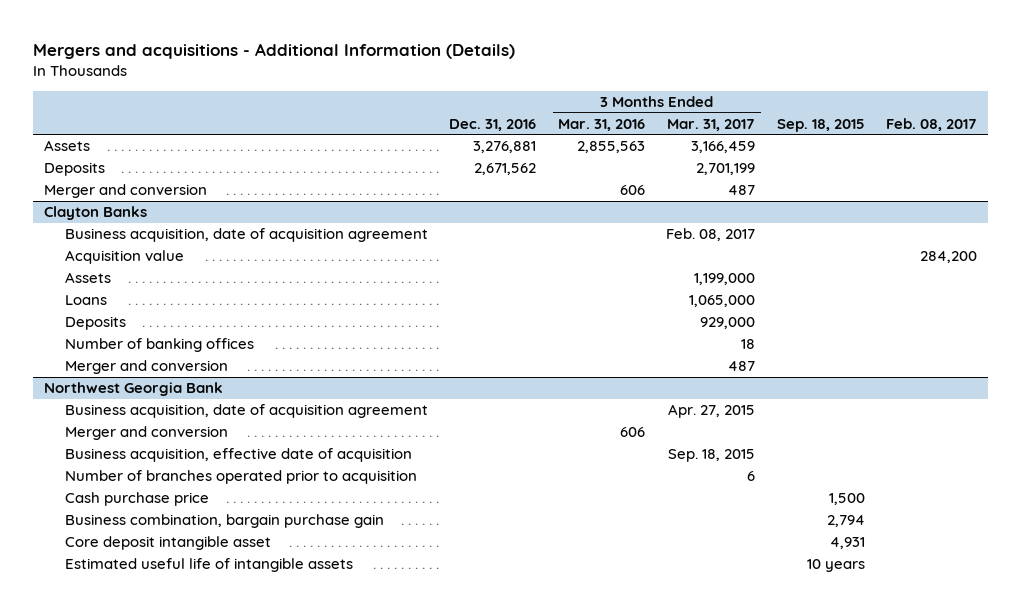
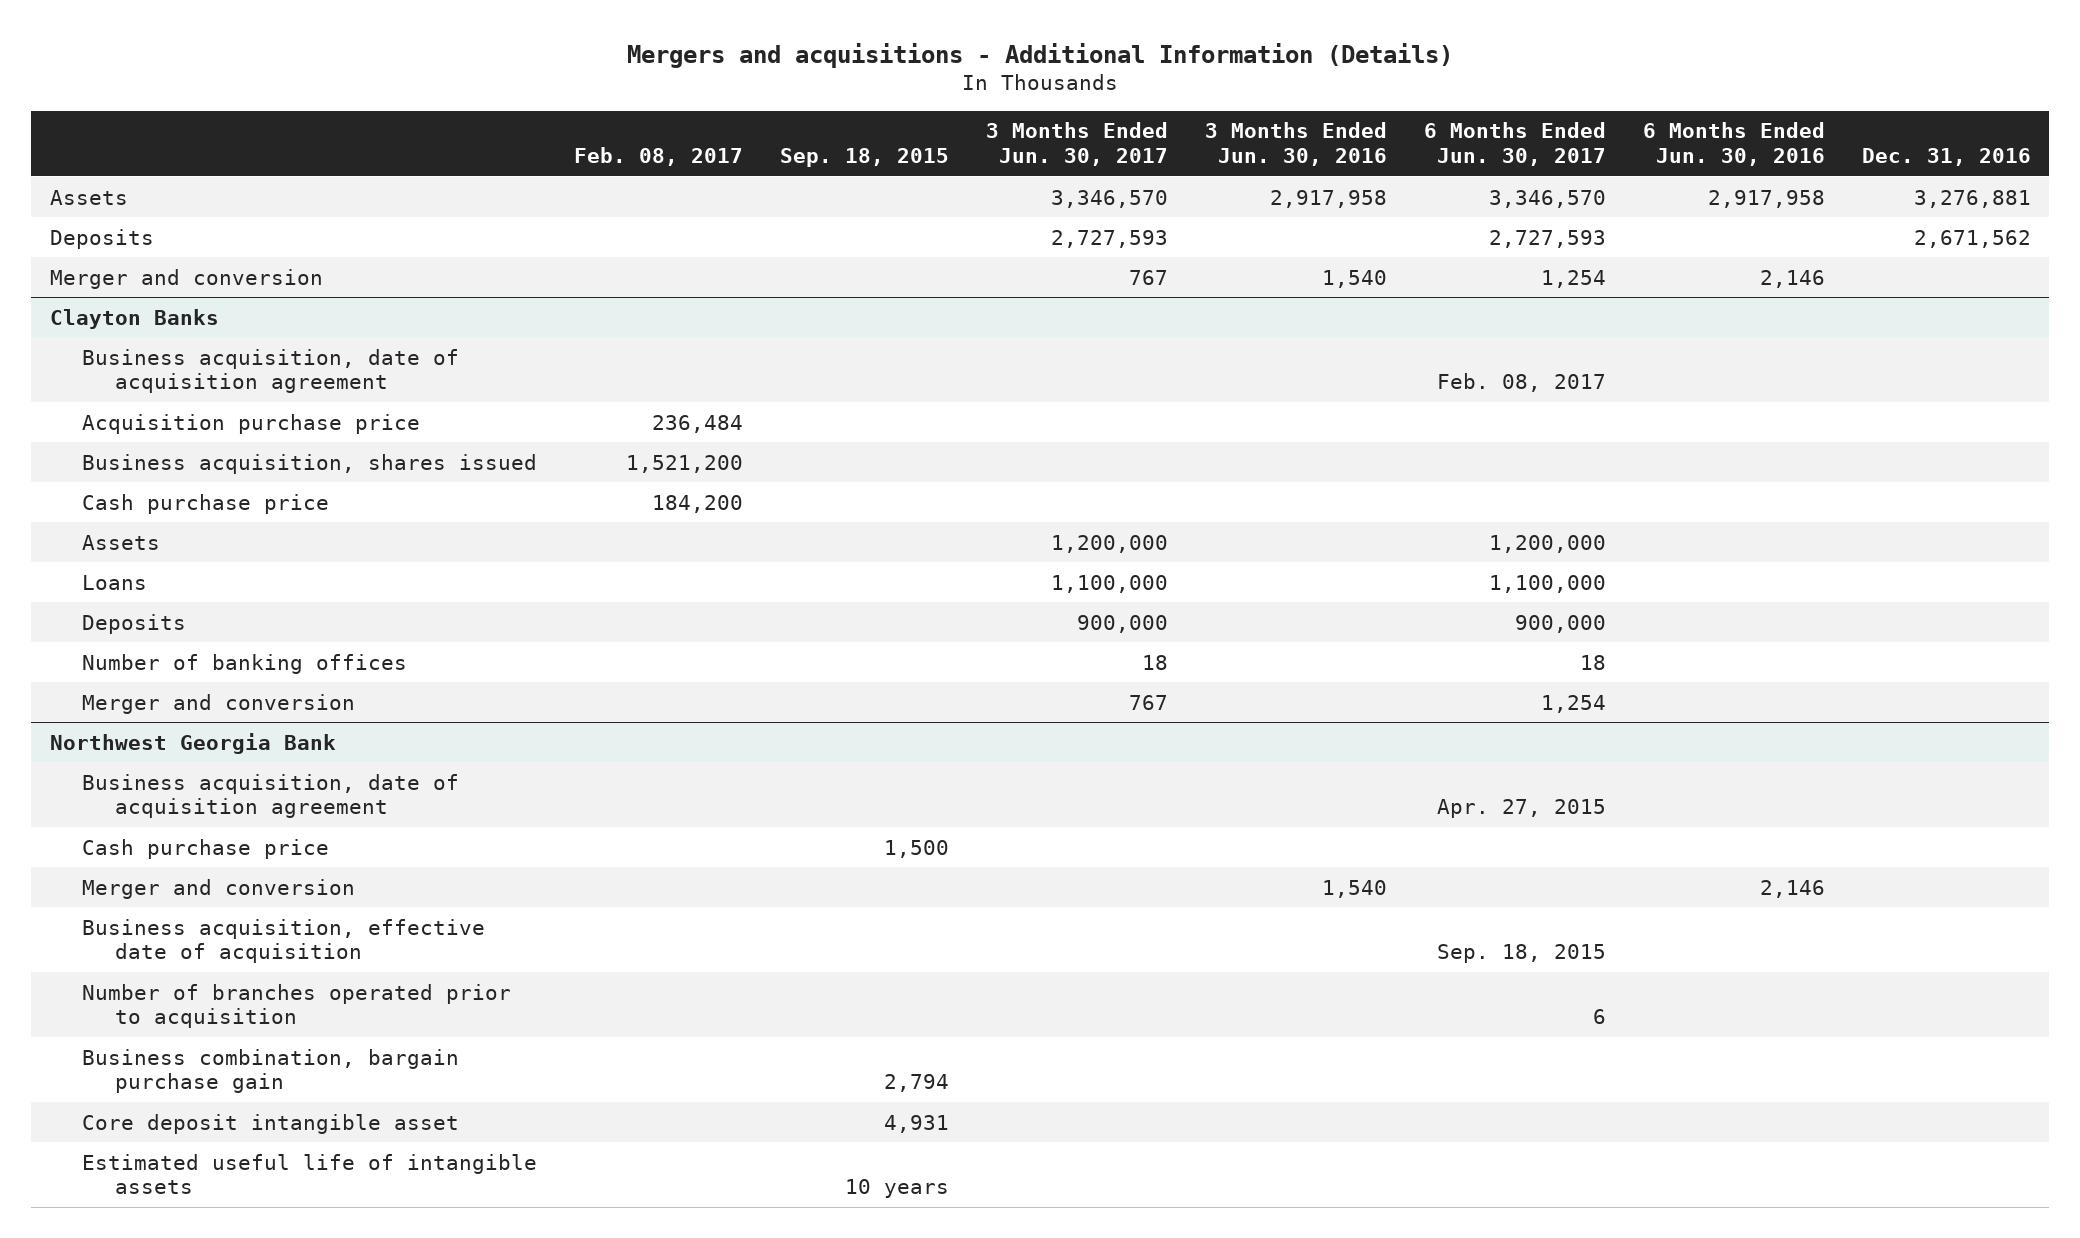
- | Dec. 31, 2016 | 3 Months Ended Mar. 31, 2016 | 3 Months Ended Mar. 31, 2017 | Sep. 18, 2015 | Feb. 08, 2017
+ | Feb. 08, 2017 | Sep. 18, 2015 | 3 Months Ended Jun. 30, 2017 | 3 Months Ended Jun. 30, 2016 | 6 Months Ended Jun. 30, 2017 | 6 Months Ended Jun. 30, 2016 | Dec. 31, 2016
@ Clayton Banks
- Acquisition value | | | | | 284,200
+ Acquisition purchase price | 236,484 | | | | | |
+ Business acquisition, shares issued | 1,521,200 | | | | | |
+ Cash purchase price | 184,200 | | | | | |
@ Northwest Georgia Bank
moved up: Cash purchase price | | 1,500 | | | | |

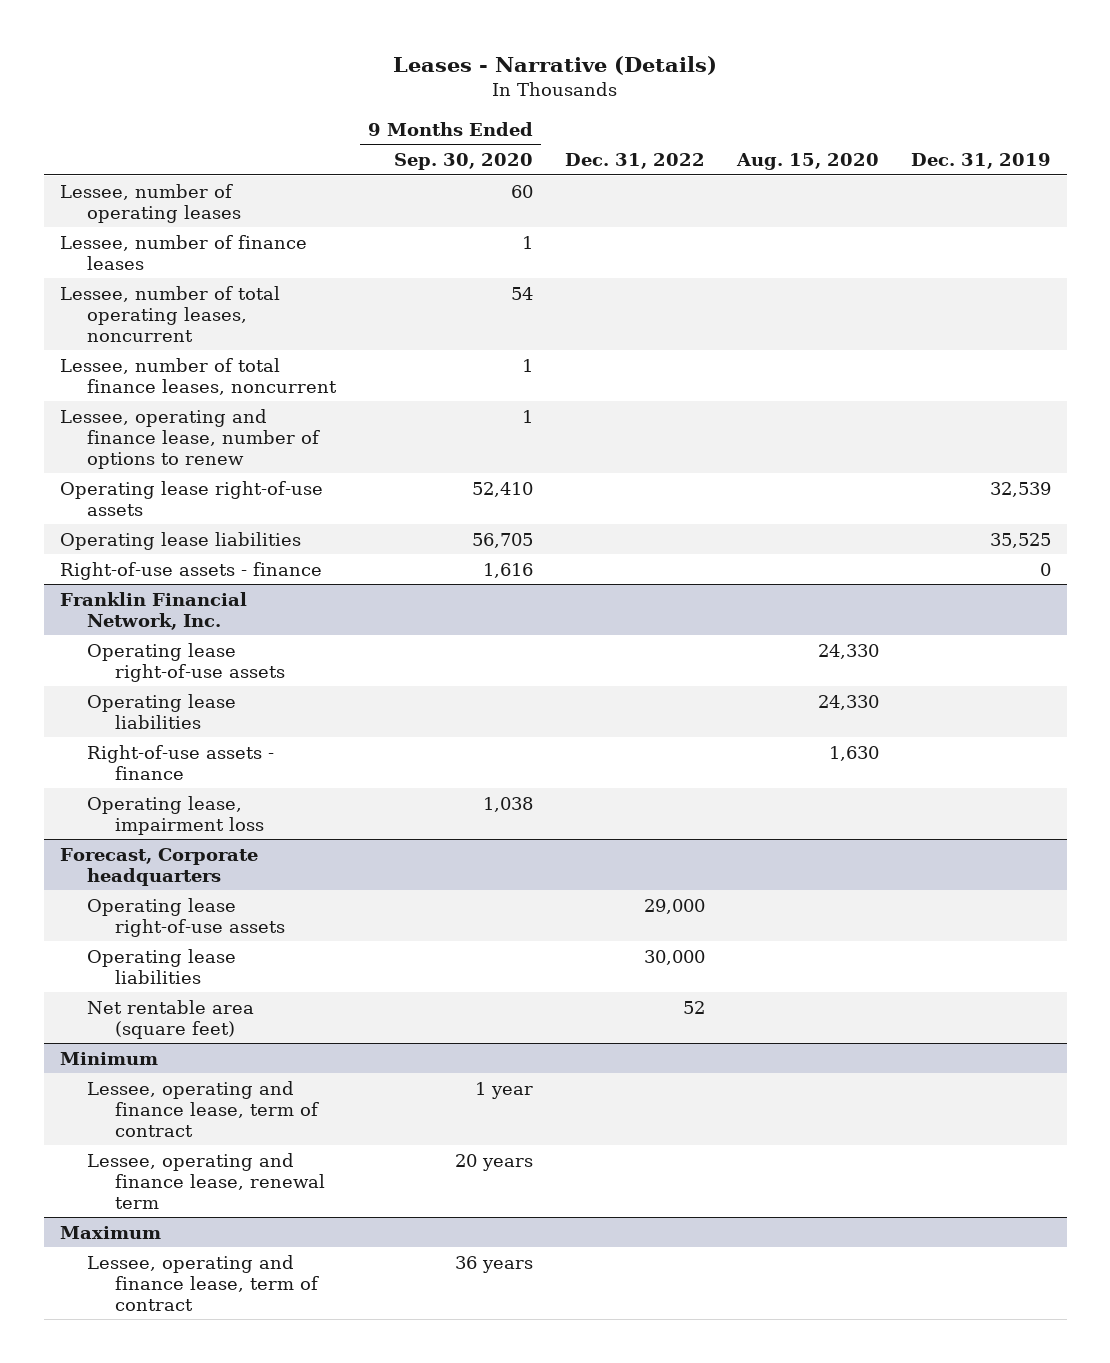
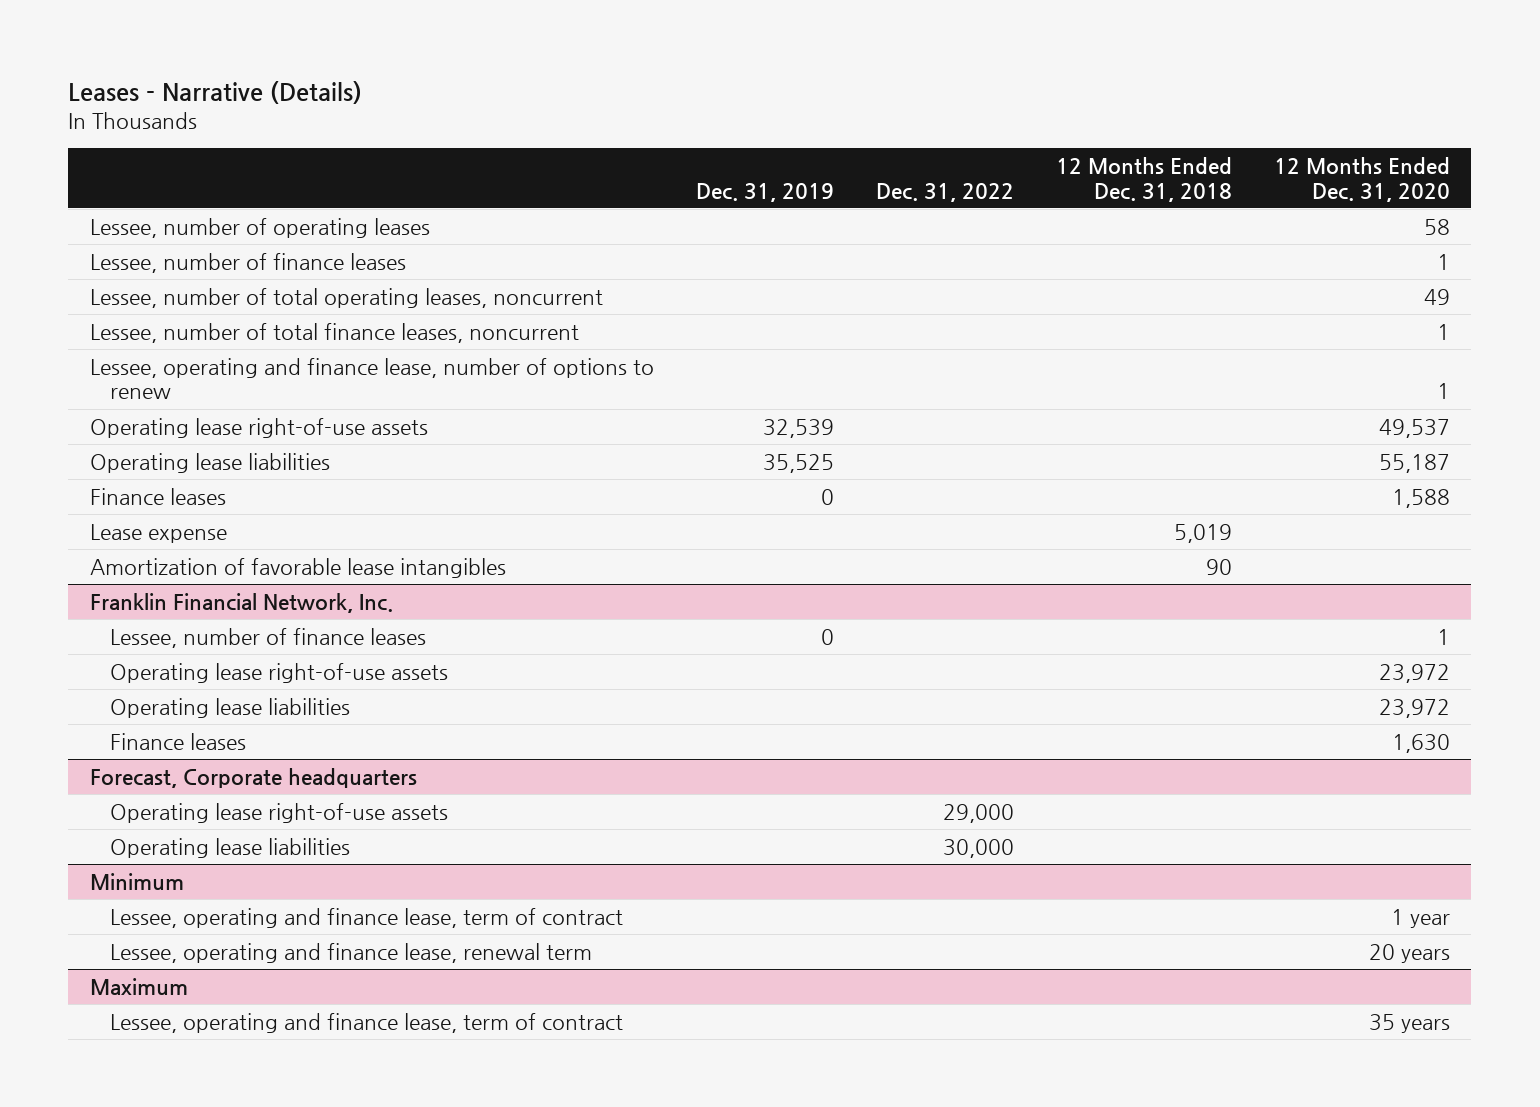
- | 9 Months Ended Sep. 30, 2020 | Dec. 31, 2022 | Aug. 15, 2020 | Dec. 31, 2019
+ | Dec. 31, 2019 | Dec. 31, 2022 | 12 Months Ended Dec. 31, 2018 | 12 Months Ended Dec. 31, 2020
- Right-of-use assets - finance | 1,616 | | | 0
+ Finance leases | 0 | | | 1,588
+ Lease expense | | | 5,019 |
+ Amortization of favorable lease intangibles | | | 90 |
@ Franklin Financial Network, Inc.
+ Lessee, number of finance leases | 0 | | | 1
- Right-of-use assets - finance | | | 1,630 |
- Operating lease, impairment loss | 1,038 | | |
+ Finance leases | | | | 1,630
@ Forecast, Corporate headquarters
- Net rentable area (square feet) | | 52 | |

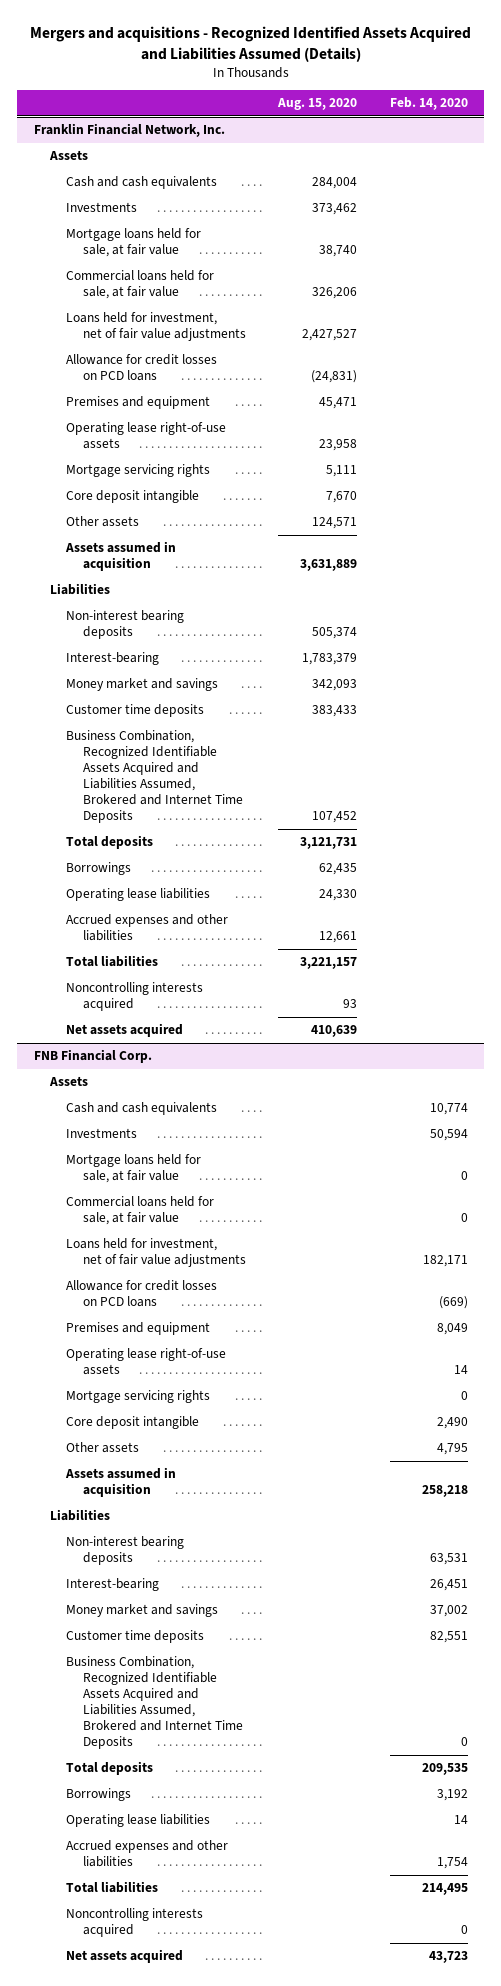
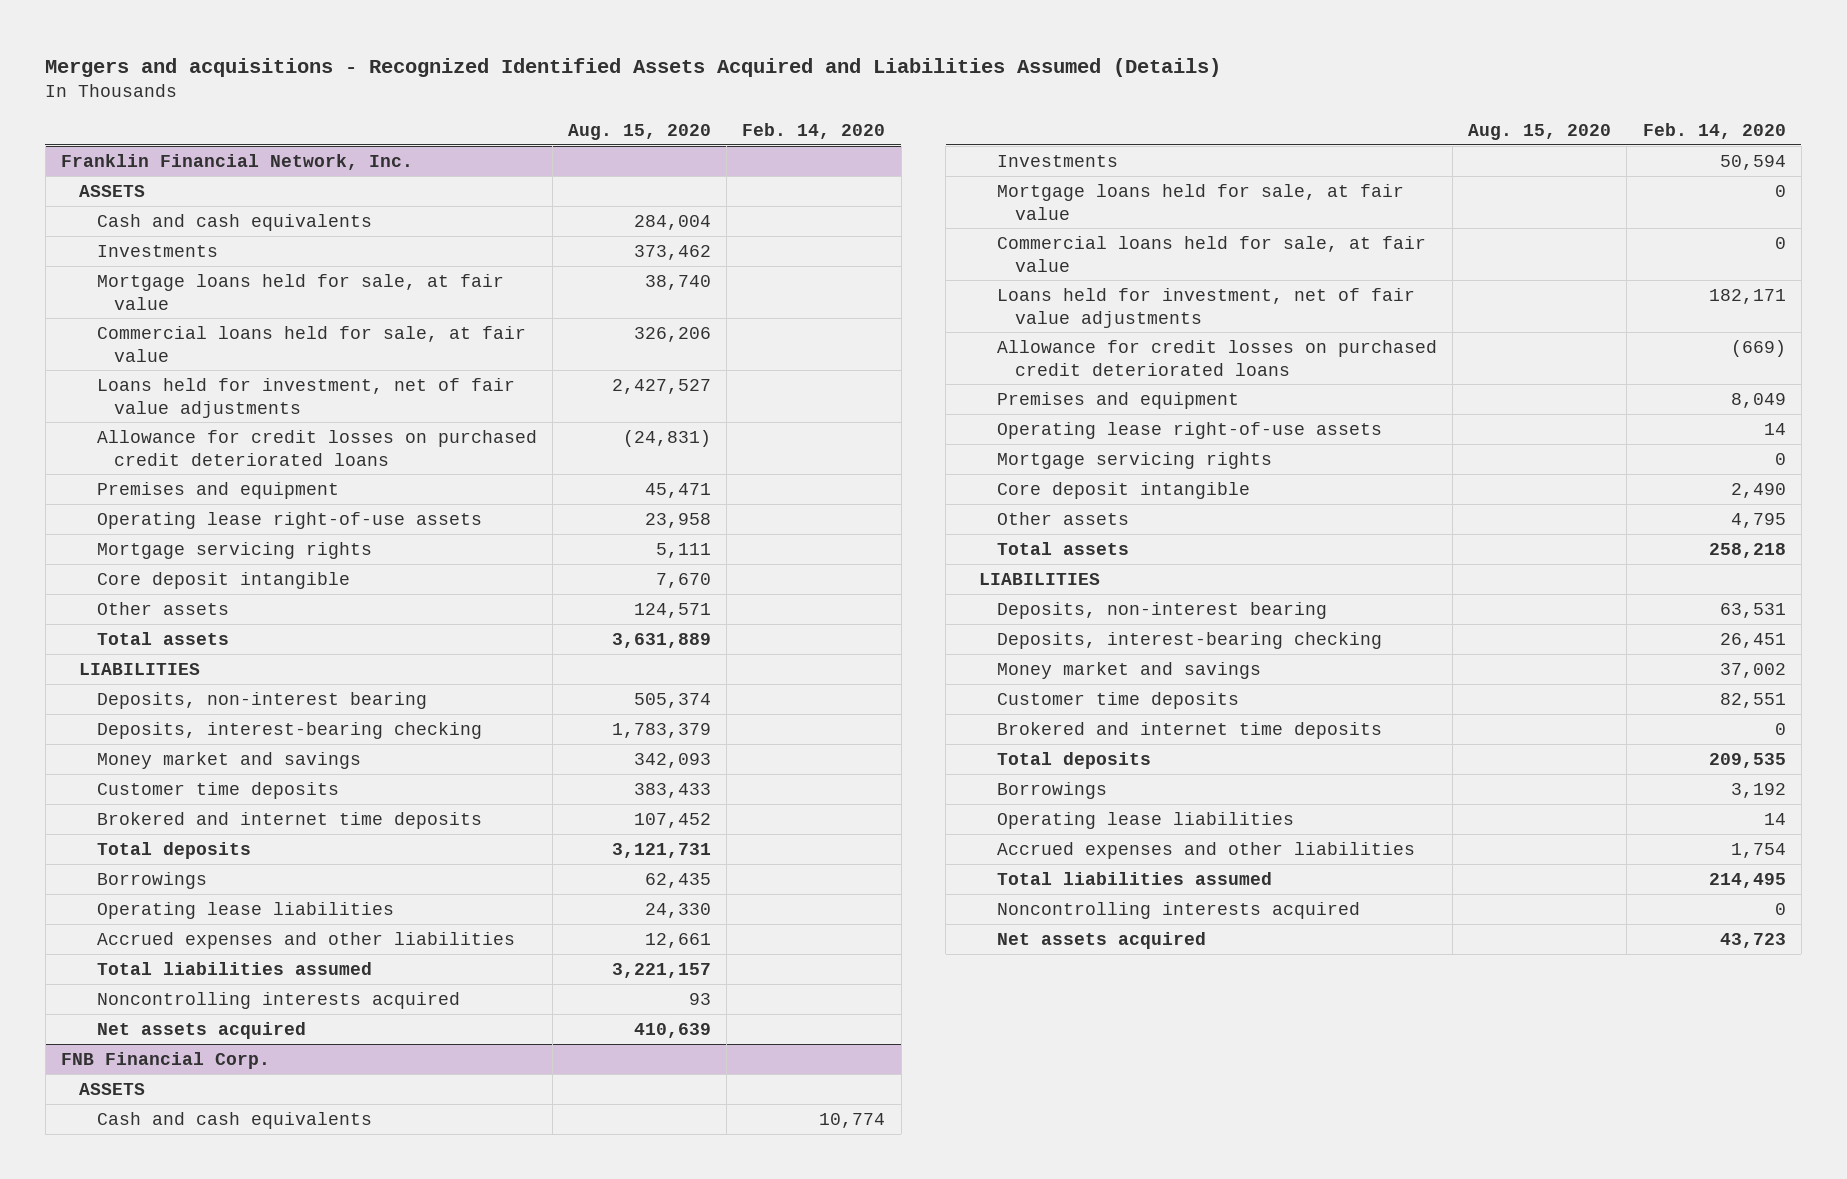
@ Franklin Financial Network, Inc.
- Assets
+ ASSETS
- Allowance for credit losses on PCD loans | (24,831) |
+ Allowance for credit losses on purchased credit deteriorated loans | (24,831) |
- Assets assumed in acquisition | 3,631,889 |
- Liabilities
- Non-interest bearing deposits | 505,374 |
- Interest-bearing | 1,783,379 |
+ Total assets | 3,631,889 |
+ LIABILITIES
+ Deposits, non-interest bearing | 505,374 |
+ Deposits, interest-bearing checking | 1,783,379 |
- Business Combination, Recognized Identifiable Assets Acquired and Liabilities Assumed, Brokered and Internet Time Deposits | 107,452 |
+ Brokered and internet time deposits | 107,452 |
- Total liabilities | 3,221,157 |
+ Total liabilities assumed | 3,221,157 |
@ FNB Financial Corp.
- Assets
+ ASSETS
- Allowance for credit losses on PCD loans | | (669)
+ Allowance for credit losses on purchased credit deteriorated loans | | (669)
- Assets assumed in acquisition | | 258,218
- Liabilities
- Non-interest bearing deposits | | 63,531
- Interest-bearing | | 26,451
+ Total assets | | 258,218
+ LIABILITIES
+ Deposits, non-interest bearing | | 63,531
+ Deposits, interest-bearing checking | | 26,451
- Business Combination, Recognized Identifiable Assets Acquired and Liabilities Assumed, Brokered and Internet Time Deposits | | 0
+ Brokered and internet time deposits | | 0
- Total liabilities | | 214,495
+ Total liabilities assumed | | 214,495

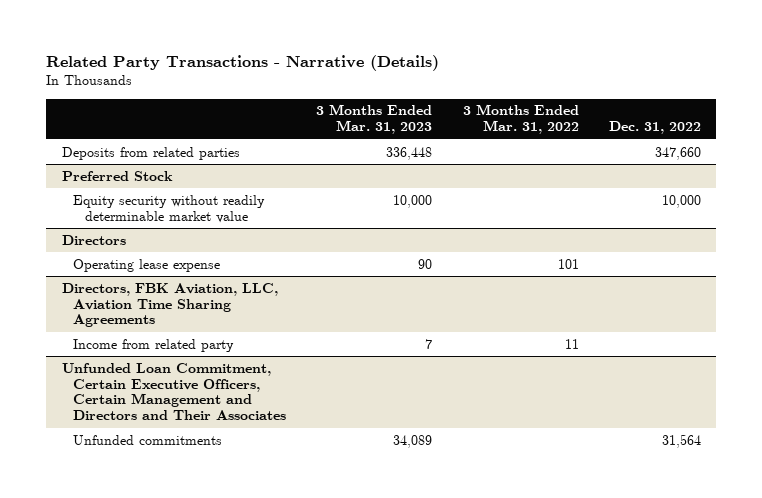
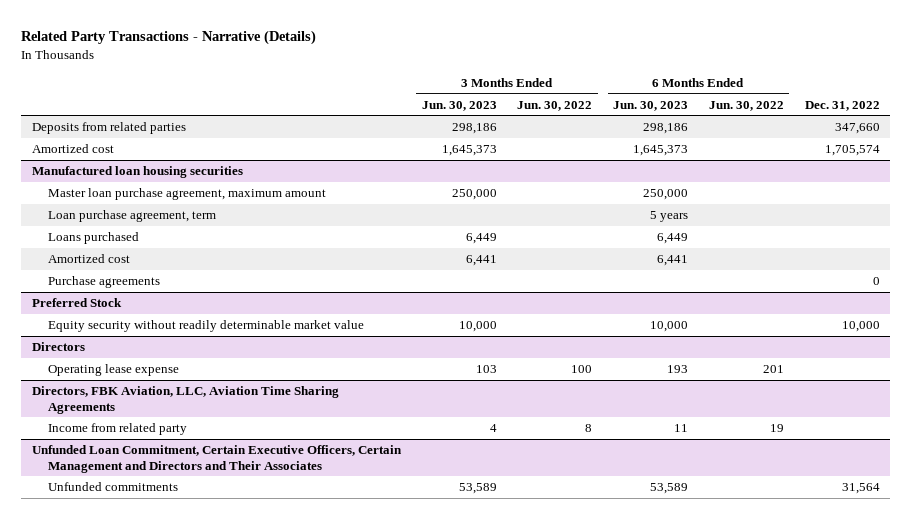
- | 3 Months Ended Mar. 31, 2023 | 3 Months Ended Mar. 31, 2022 | Dec. 31, 2022
+ | 3 Months Ended Jun. 30, 2023 | 3 Months Ended Jun. 30, 2022 | 6 Months Ended Jun. 30, 2023 | 6 Months Ended Jun. 30, 2022 | Dec. 31, 2022
+ Amortized cost | 1,645,373 | | 1,645,373 | | 1,705,574
+ Manufactured loan housing securities
+ Master loan purchase agreement, maximum amount | 250,000 | | 250,000 | |
+ Loan purchase agreement, term | | | 5 years | |
+ Loans purchased | 6,449 | | 6,449 | |
+ Amortized cost | 6,441 | | 6,441 | |
+ Purchase agreements | | | | | 0

